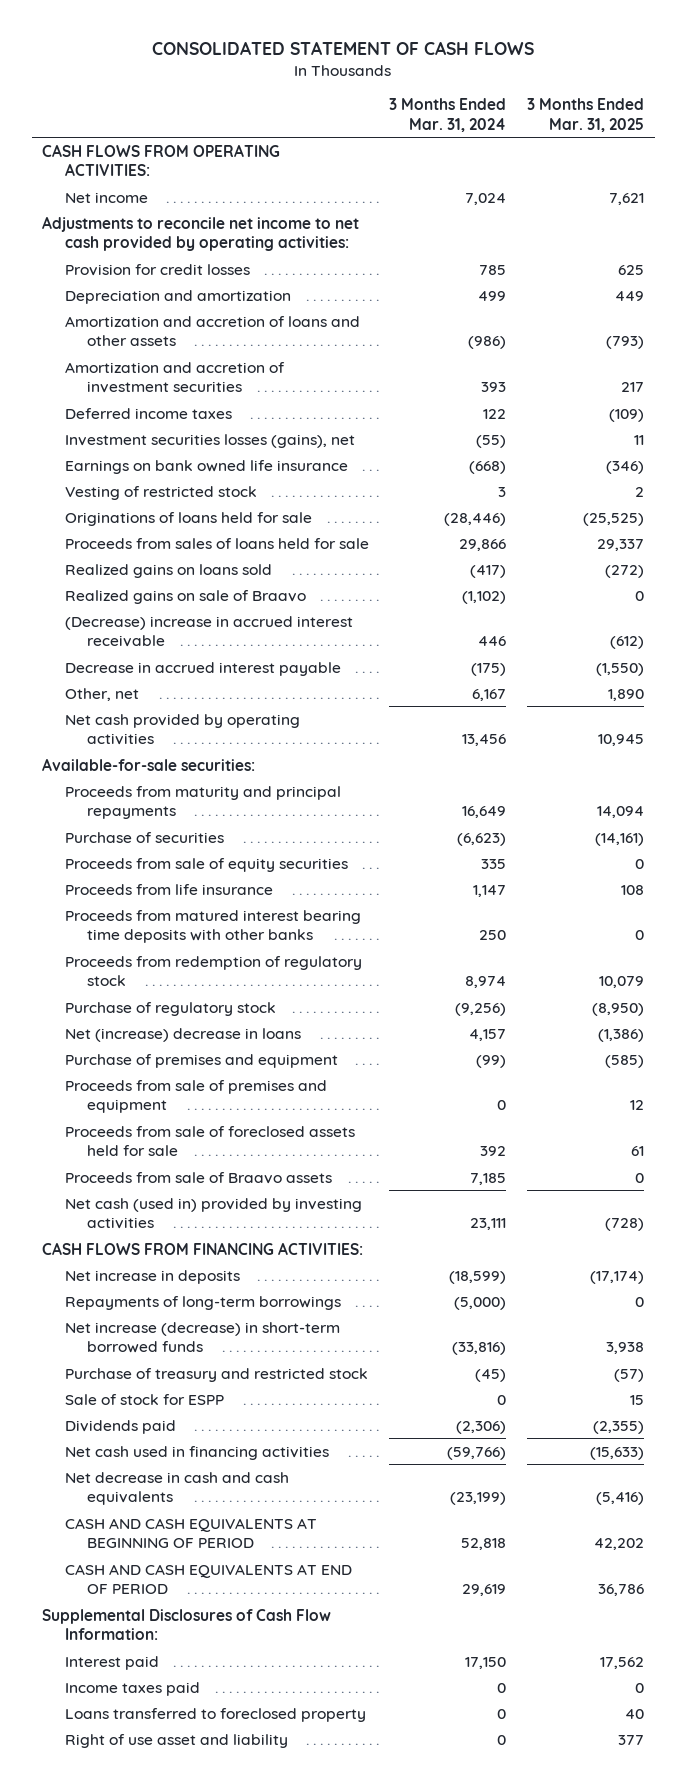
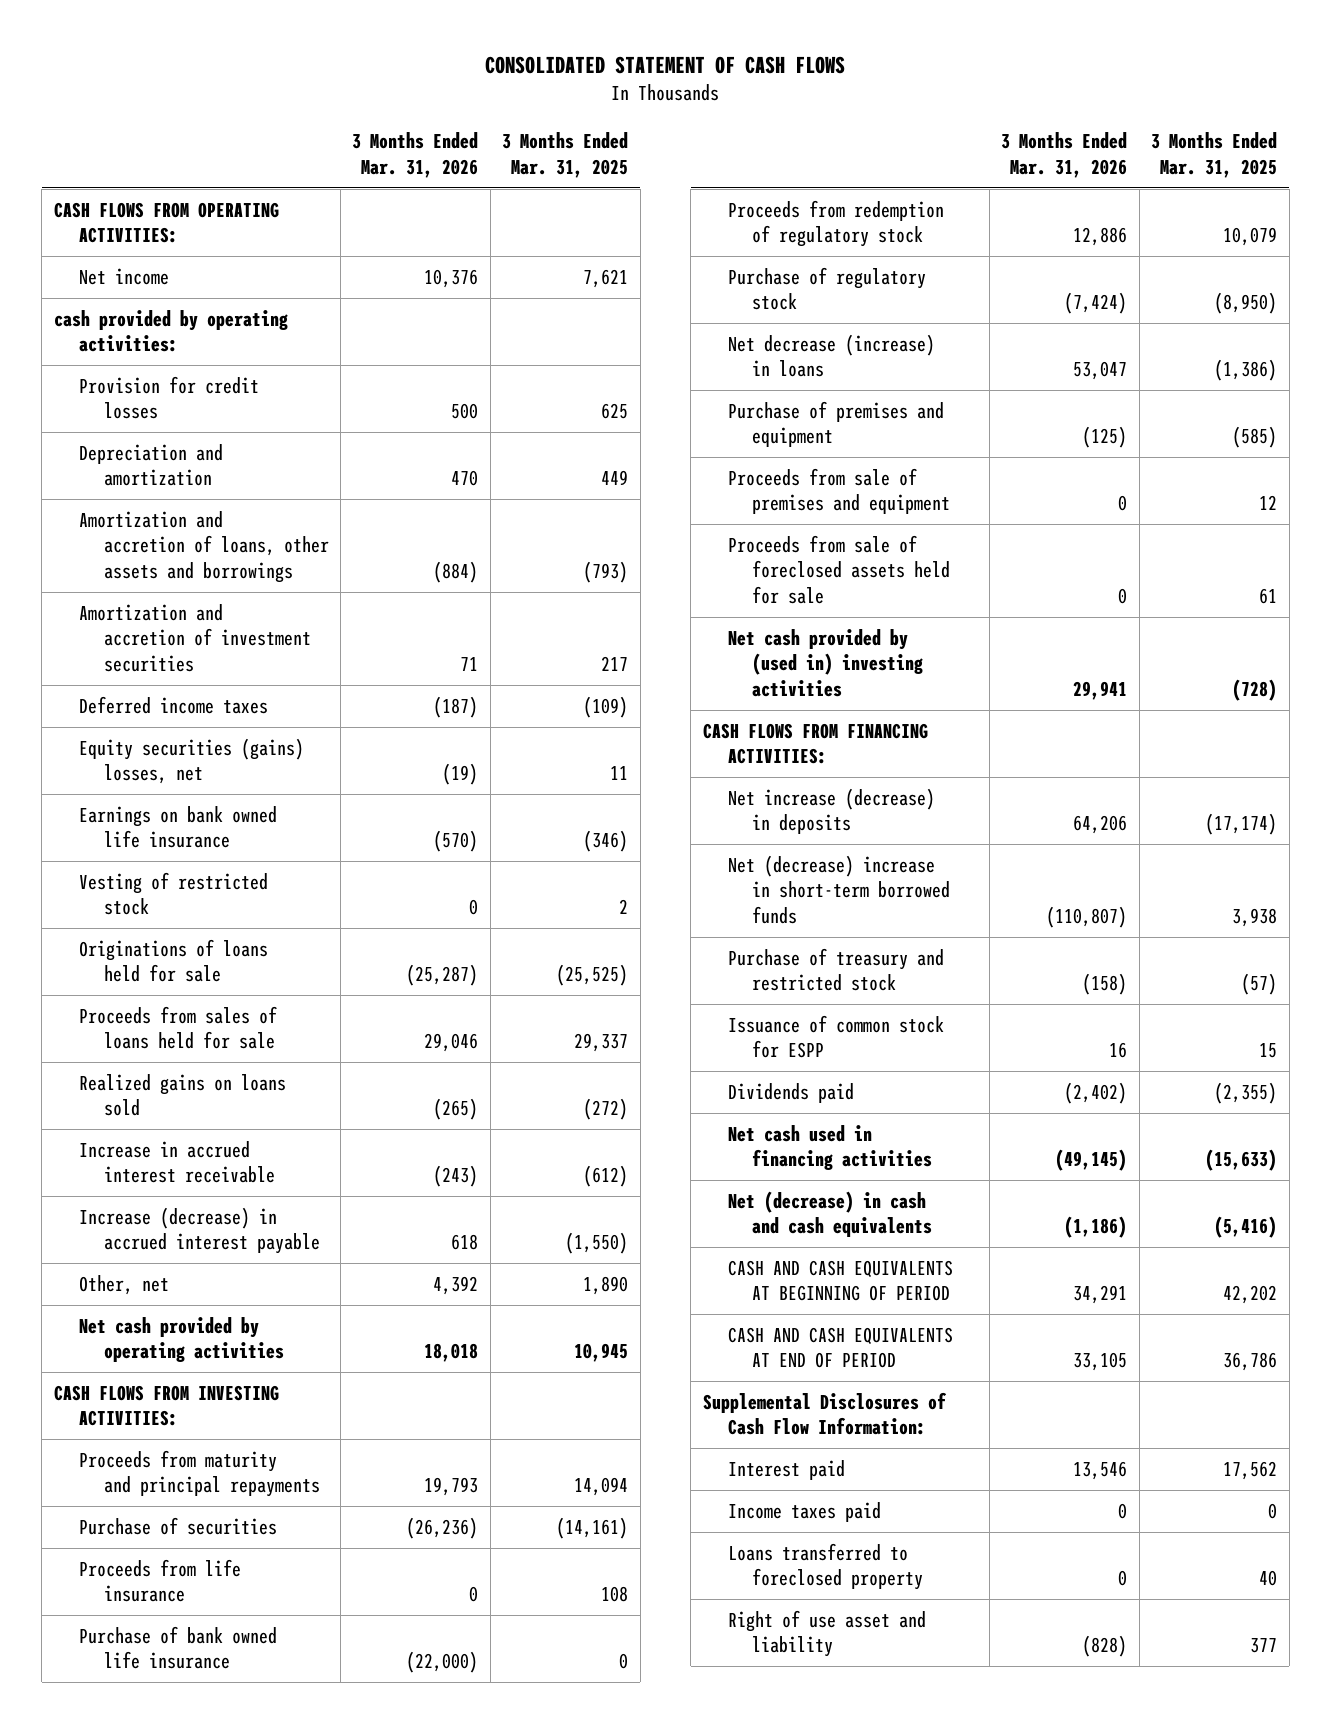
- | 3 Months Ended Mar. 31, 2024 | 3 Months Ended Mar. 31, 2025
+ | 3 Months Ended Mar. 31, 2026 | 3 Months Ended Mar. 31, 2025
- Adjustments to reconcile net income to net cash provided by operating activities:
+ cash provided by operating activities:
- Amortization and accretion of loans and other assets | (986) | (793)
+ Amortization and accretion of loans, other assets and borrowings | (884) | (793)
- Investment securities losses (gains), net | (55) | 11
+ Equity securities (gains) losses, net | (19) | 11
- Realized gains on sale of Braavo | (1,102) | 0
- (Decrease) increase in accrued interest receivable | 446 | (612)
- Decrease in accrued interest payable | (175) | (1,550)
+ Increase in accrued interest receivable | (243) | (612)
+ Increase (decrease) in accrued interest payable | 618 | (1,550)
- Available-for-sale securities:
+ CASH FLOWS FROM INVESTING ACTIVITIES:
- Proceeds from sale of equity securities | 335 | 0
- Proceeds from matured interest bearing time deposits with other banks | 250 | 0
+ Purchase of bank owned life insurance | (22,000) | 0
- Net (increase) decrease in loans | 4,157 | (1,386)
+ Net decrease (increase) in loans | 53,047 | (1,386)
- Proceeds from sale of Braavo assets | 7,185 | 0
- Net cash (used in) provided by investing activities | 23,111 | (728)
+ Net cash provided by (used in) investing activities | 29,941 | (728)
- Net increase in deposits | (18,599) | (17,174)
- Repayments of long-term borrowings | (5,000) | 0
- Net increase (decrease) in short-term borrowed funds | (33,816) | 3,938
+ Net increase (decrease) in deposits | 64,206 | (17,174)
+ Net (decrease) increase in short-term borrowed funds | (110,807) | 3,938
- Sale of stock for ESPP | 0 | 15
+ Issuance of common stock for ESPP | 16 | 15
- Net decrease in cash and cash equivalents | (23,199) | (5,416)
+ Net (decrease) in cash and cash equivalents | (1,186) | (5,416)

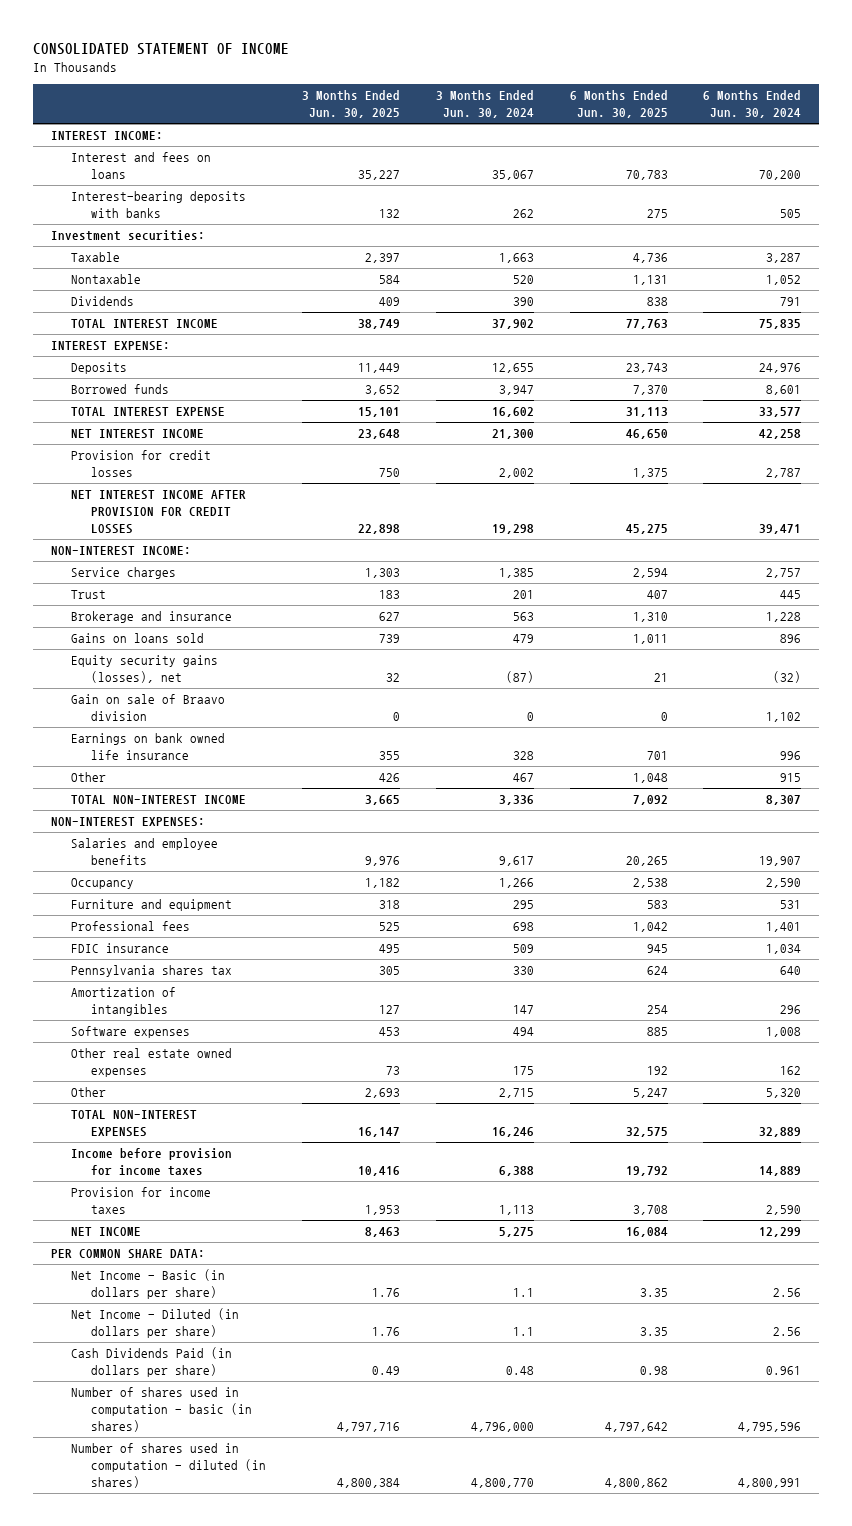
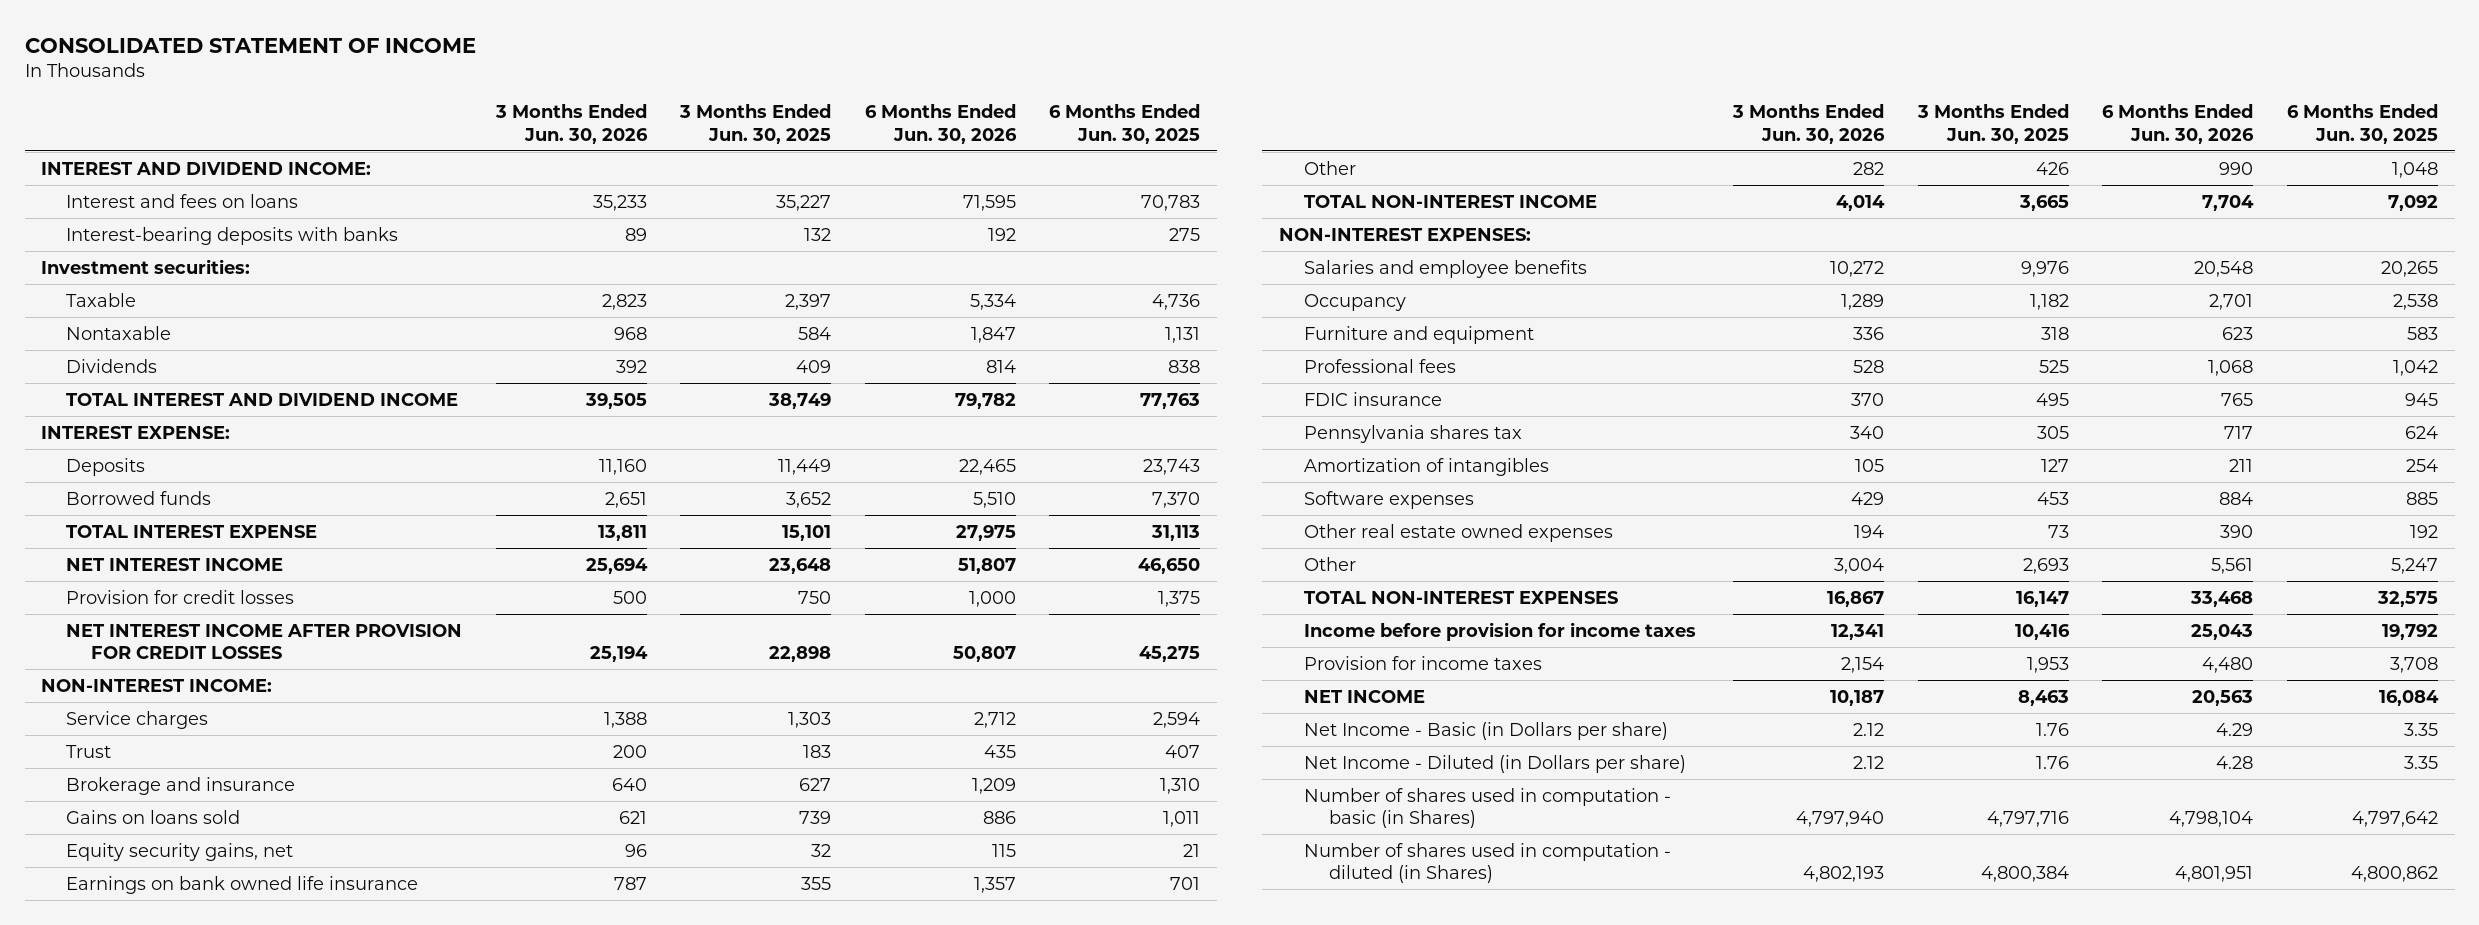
- | 3 Months Ended Jun. 30, 2025 | 3 Months Ended Jun. 30, 2024 | 6 Months Ended Jun. 30, 2025 | 6 Months Ended Jun. 30, 2024
+ | 3 Months Ended Jun. 30, 2026 | 3 Months Ended Jun. 30, 2025 | 6 Months Ended Jun. 30, 2026 | 6 Months Ended Jun. 30, 2025
- INTEREST INCOME:
+ INTEREST AND DIVIDEND INCOME:
- TOTAL INTEREST INCOME | 38,749 | 37,902 | 77,763 | 75,835
+ TOTAL INTEREST AND DIVIDEND INCOME | 39,505 | 38,749 | 79,782 | 77,763
- Equity security gains (losses), net | 32 | (87) | 21 | (32)
- Gain on sale of Braavo division | 0 | 0 | 0 | 1,102
+ Equity security gains, net | 96 | 32 | 115 | 21
- PER COMMON SHARE DATA:
- Net Income - Basic (in dollars per share) | 1.76 | 1.1 | 3.35 | 2.56
- Net Income - Diluted (in dollars per share) | 1.76 | 1.1 | 3.35 | 2.56
- Cash Dividends Paid (in dollars per share) | 0.49 | 0.48 | 0.98 | 0.961
- Number of shares used in computation - basic (in shares) | 4,797,716 | 4,796,000 | 4,797,642 | 4,795,596
- Number of shares used in computation - diluted (in shares) | 4,800,384 | 4,800,770 | 4,800,862 | 4,800,991
+ Net Income - Basic (in Dollars per share) | 2.12 | 1.76 | 4.29 | 3.35
+ Net Income - Diluted (in Dollars per share) | 2.12 | 1.76 | 4.28 | 3.35
+ Number of shares used in computation - basic (in Shares) | 4,797,940 | 4,797,716 | 4,798,104 | 4,797,642
+ Number of shares used in computation - diluted (in Shares) | 4,802,193 | 4,800,384 | 4,801,951 | 4,800,862

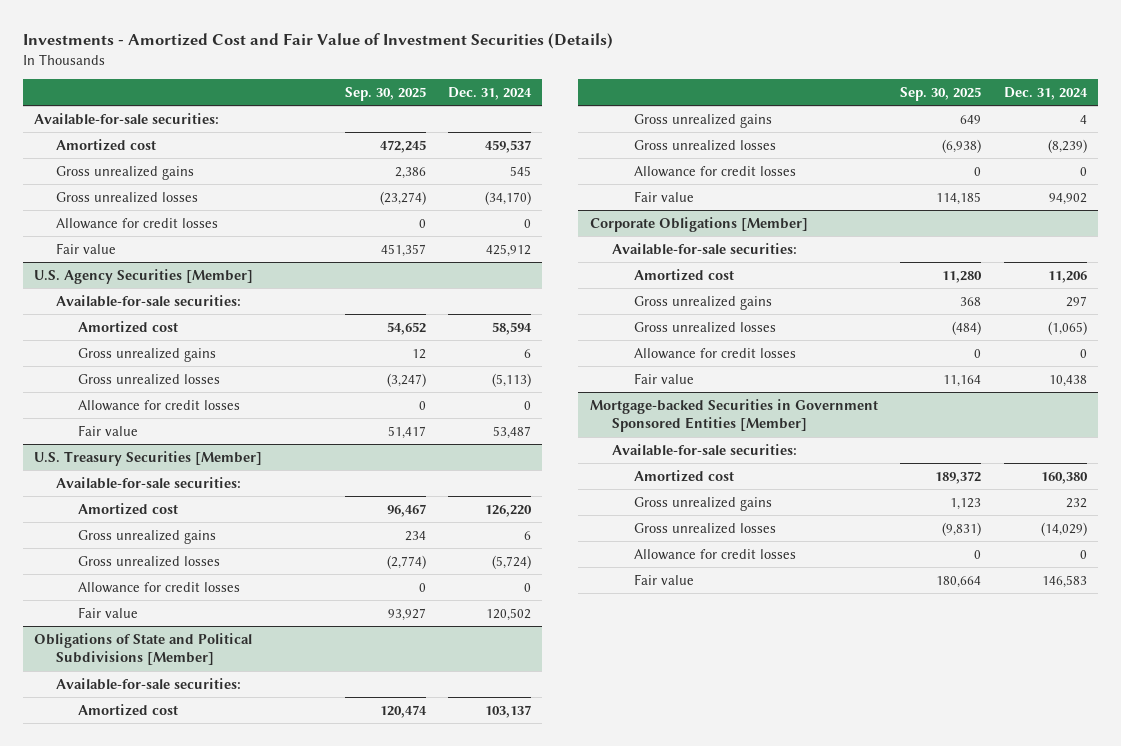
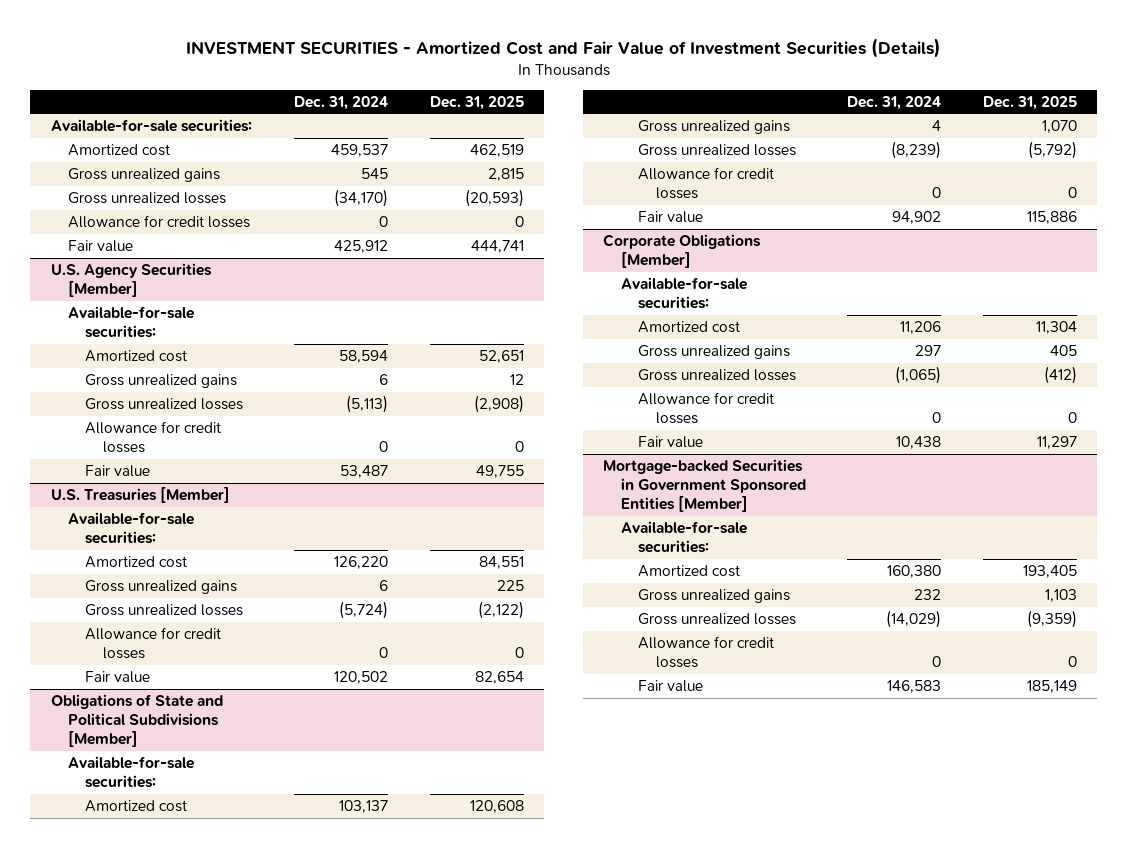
- Investments - Amortized Cost and Fair Value of Investment Securities (Details)
+ INVESTMENT SECURITIES - Amortized Cost and Fair Value of Investment Securities (Details)
- | Sep. 30, 2025 | Dec. 31, 2024
+ | Dec. 31, 2024 | Dec. 31, 2025
- U.S. Treasury Securities [Member]
+ U.S. Treasuries [Member]

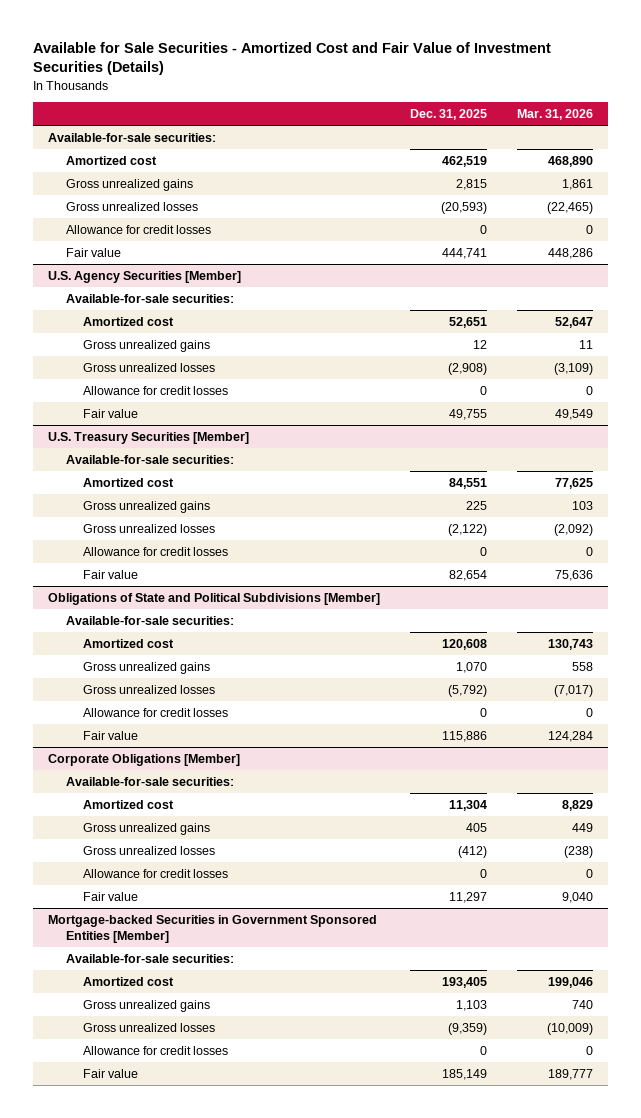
- INVESTMENT SECURITIES - Amortized Cost and Fair Value of Investment Securities (Details)
+ Available for Sale Securities - Amortized Cost and Fair Value of Investment Securities (Details)
- | Dec. 31, 2024 | Dec. 31, 2025
+ | Dec. 31, 2025 | Mar. 31, 2026
- U.S. Treasuries [Member]
+ U.S. Treasury Securities [Member]

